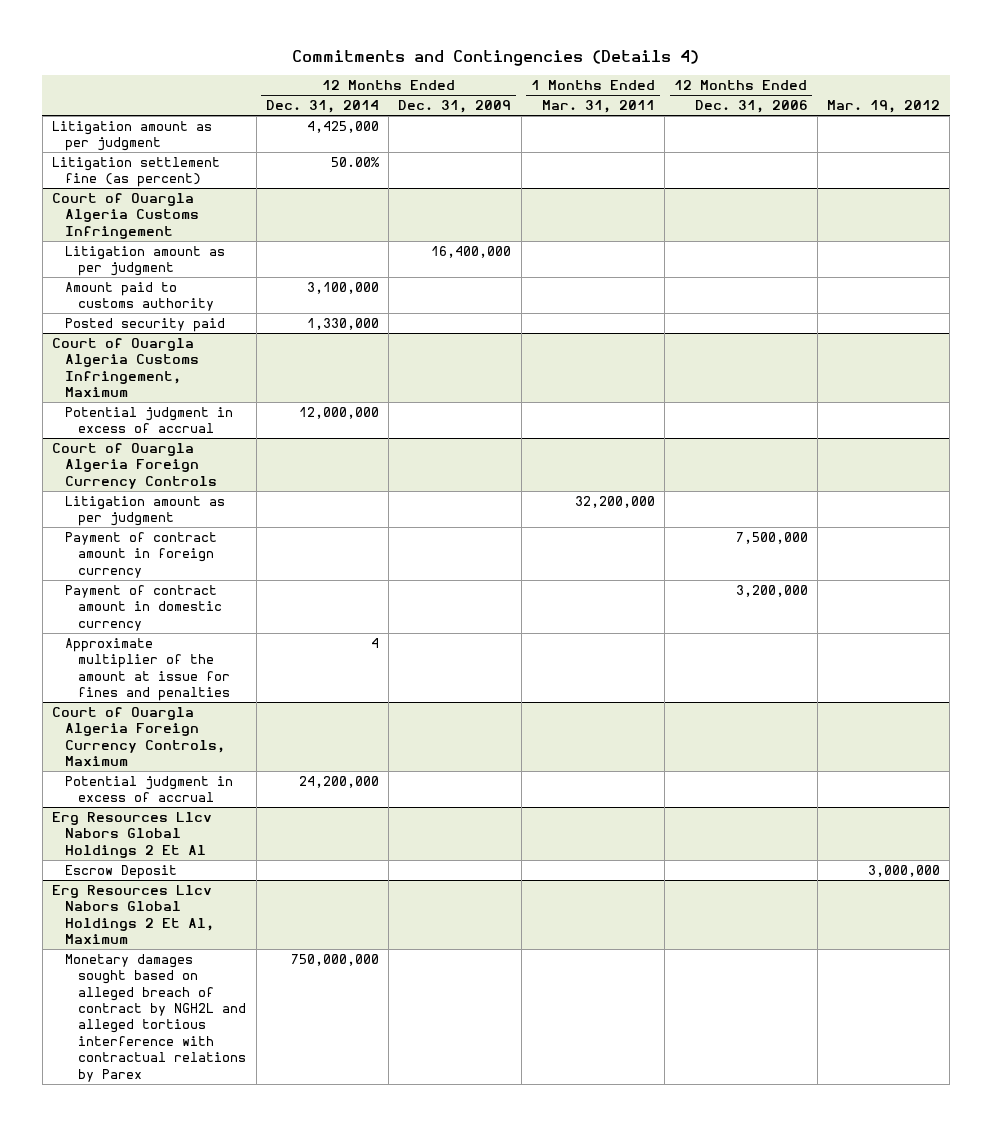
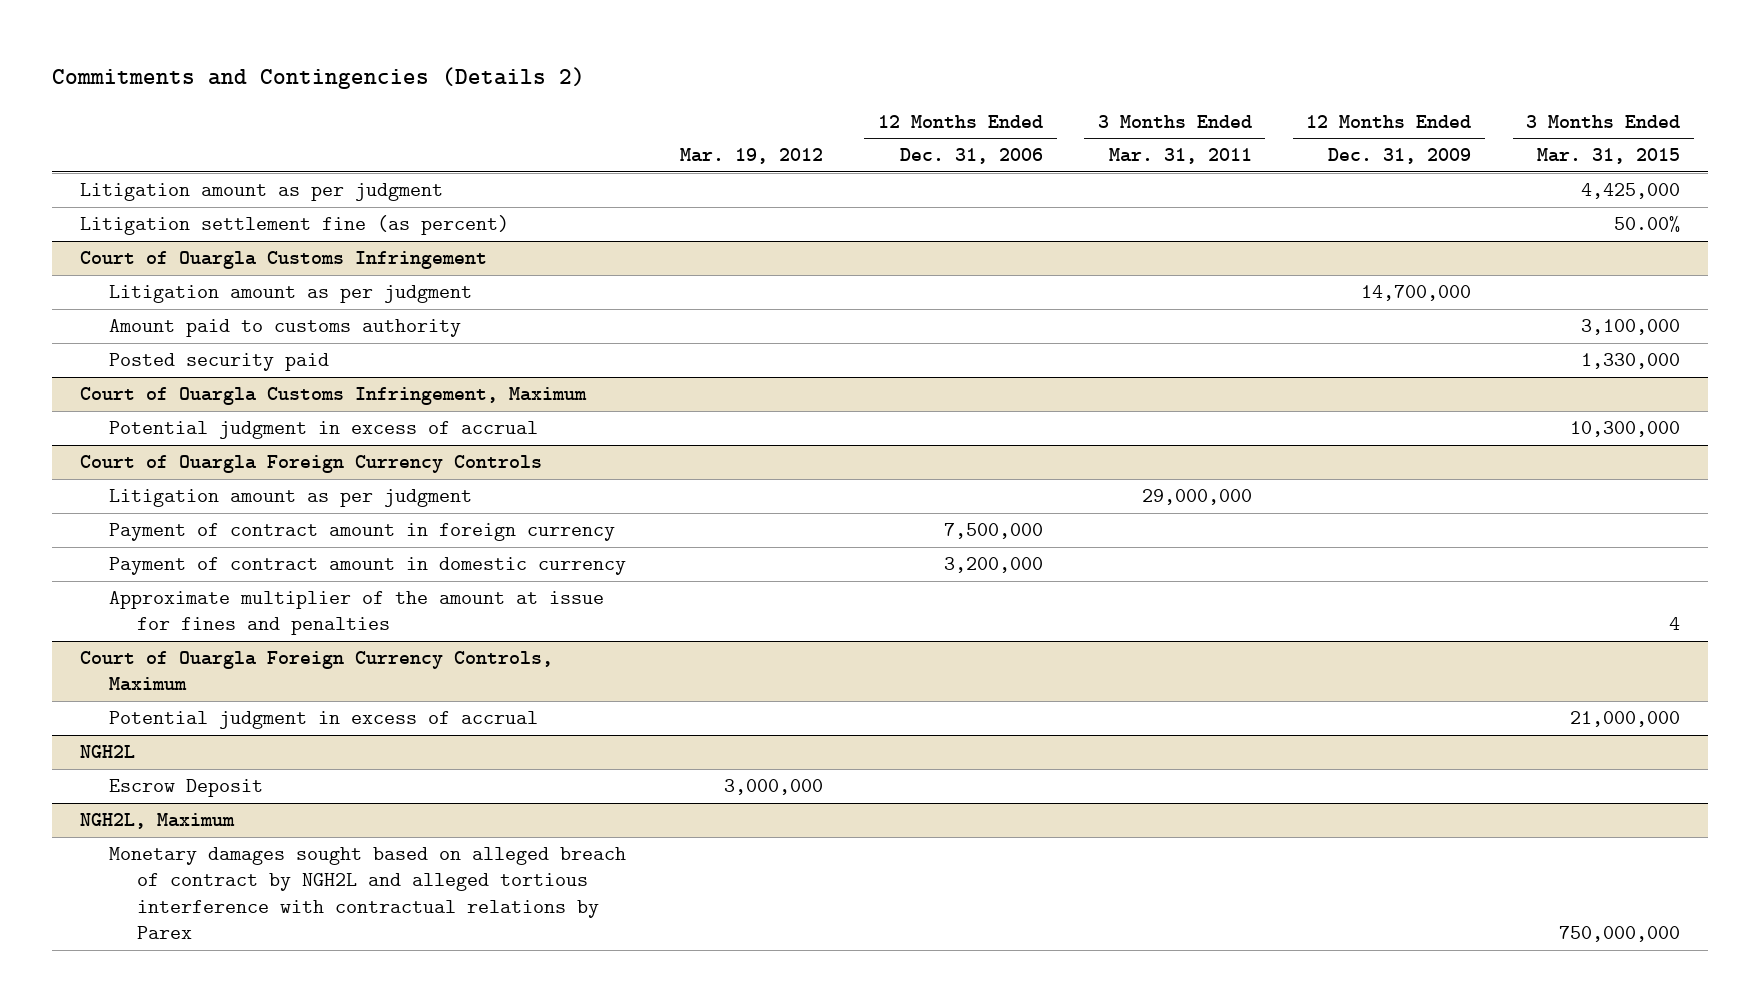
- Commitments and Contingencies (Details 4)
+ Commitments and Contingencies (Details 2)
- | 12 Months Ended Dec. 31, 2014 | 12 Months Ended Dec. 31, 2009 | 1 Months Ended Mar. 31, 2011 | 12 Months Ended Dec. 31, 2006 | Mar. 19, 2012
+ | Mar. 19, 2012 | 12 Months Ended Dec. 31, 2006 | 3 Months Ended Mar. 31, 2011 | 12 Months Ended Dec. 31, 2009 | 3 Months Ended Mar. 31, 2015
- Court of Ouargla Algeria Customs Infringement
- Litigation amount as per judgment | | 16,400,000 | | |
+ Court of Ouargla Customs Infringement
+ Litigation amount as per judgment | | | | 14,700,000 |
- Court of Ouargla Algeria Customs Infringement, Maximum
+ Court of Ouargla Customs Infringement, Maximum
- Court of Ouargla Algeria Foreign Currency Controls
+ Court of Ouargla Foreign Currency Controls
- Court of Ouargla Algeria Foreign Currency Controls, Maximum
+ Court of Ouargla Foreign Currency Controls, Maximum
- Erg Resources Llcv Nabors Global Holdings 2 Et Al
+ NGH2L
- Erg Resources Llcv Nabors Global Holdings 2 Et Al, Maximum
- Monetary damages sought based on alleged breach of contract by NGH2L and alleged tortious interference with contractual relations by Parex | 750,000,000 | | | |
+ NGH2L, Maximum
+ Monetary damages sought based on alleged breach of contract by NGH2L and alleged tortious interference with contractual relations by Parex | | | | | 750,000,000

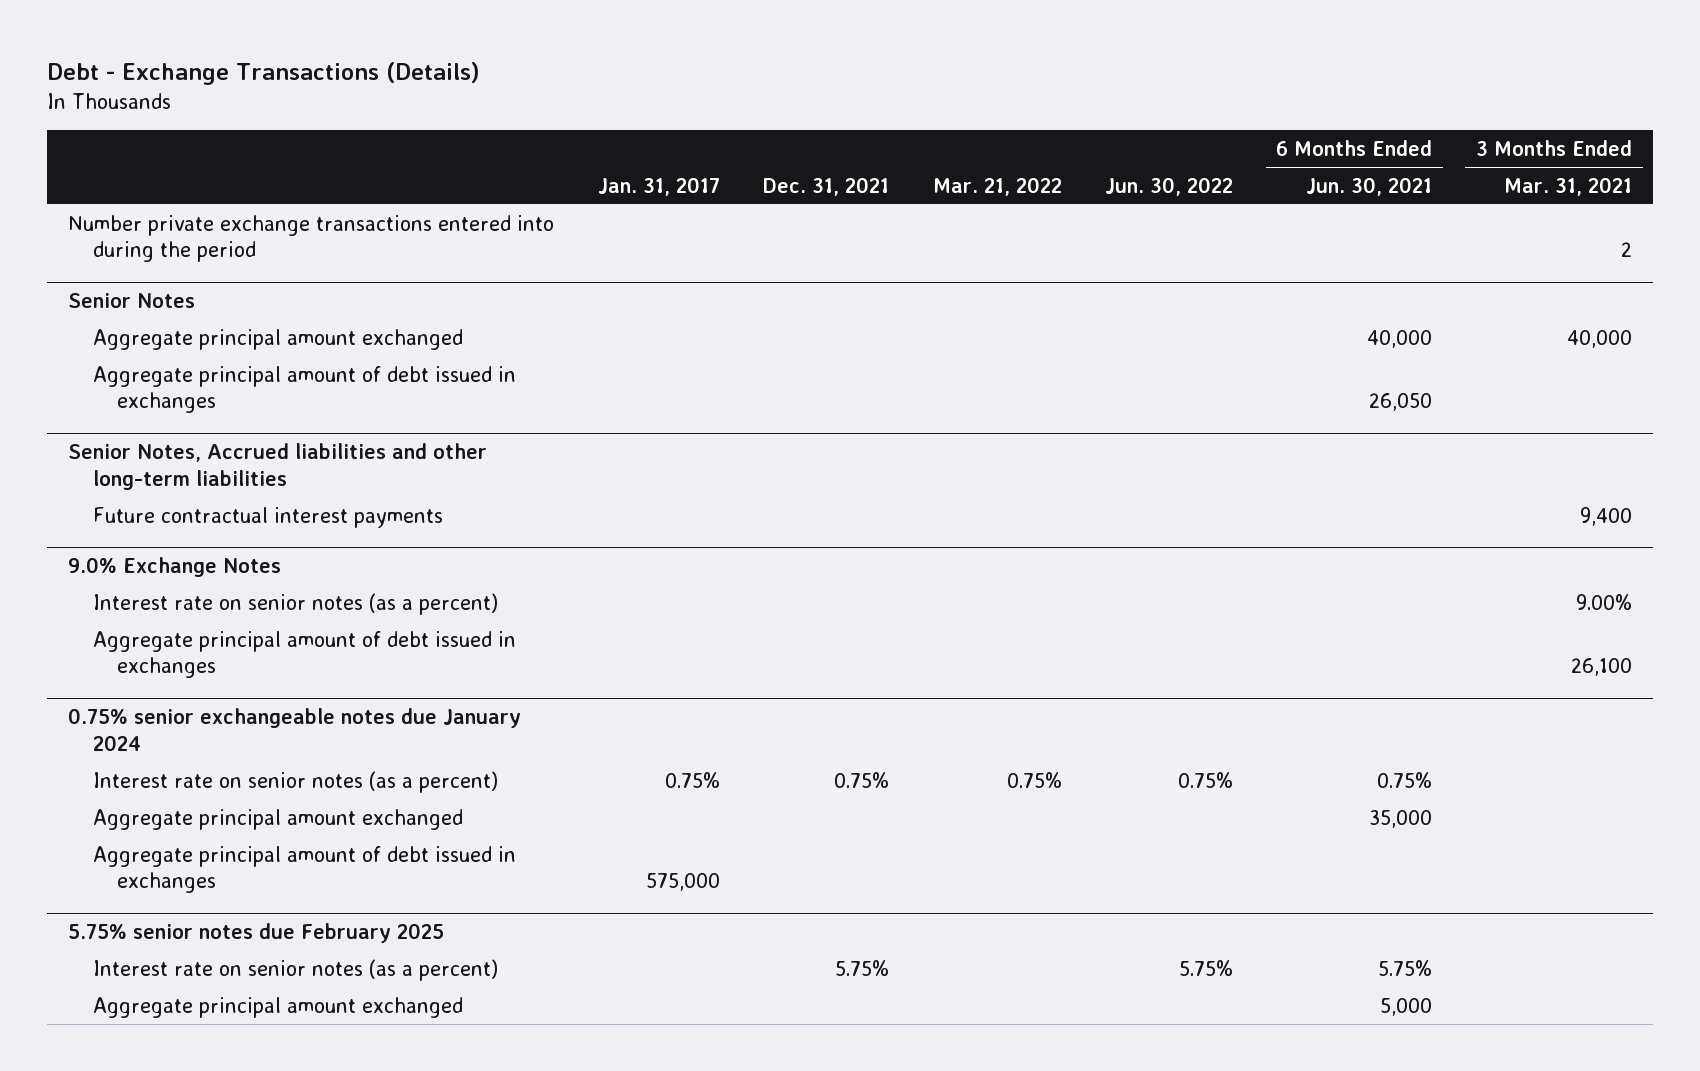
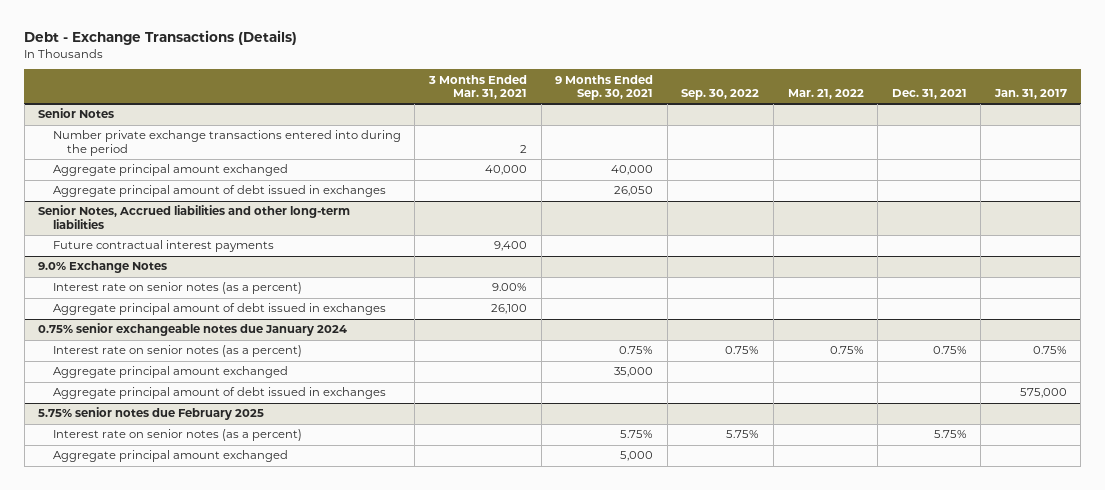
- | Jan. 31, 2017 | Dec. 31, 2021 | Mar. 21, 2022 | Jun. 30, 2022 | 6 Months Ended Jun. 30, 2021 | 3 Months Ended Mar. 31, 2021
+ | 3 Months Ended Mar. 31, 2021 | 9 Months Ended Sep. 30, 2021 | Sep. 30, 2022 | Mar. 21, 2022 | Dec. 31, 2021 | Jan. 31, 2017
- Number private exchange transactions entered into during the period | | | | | | 2
@ Senior Notes
+ Number private exchange transactions entered into during the period | 2 | | | | |

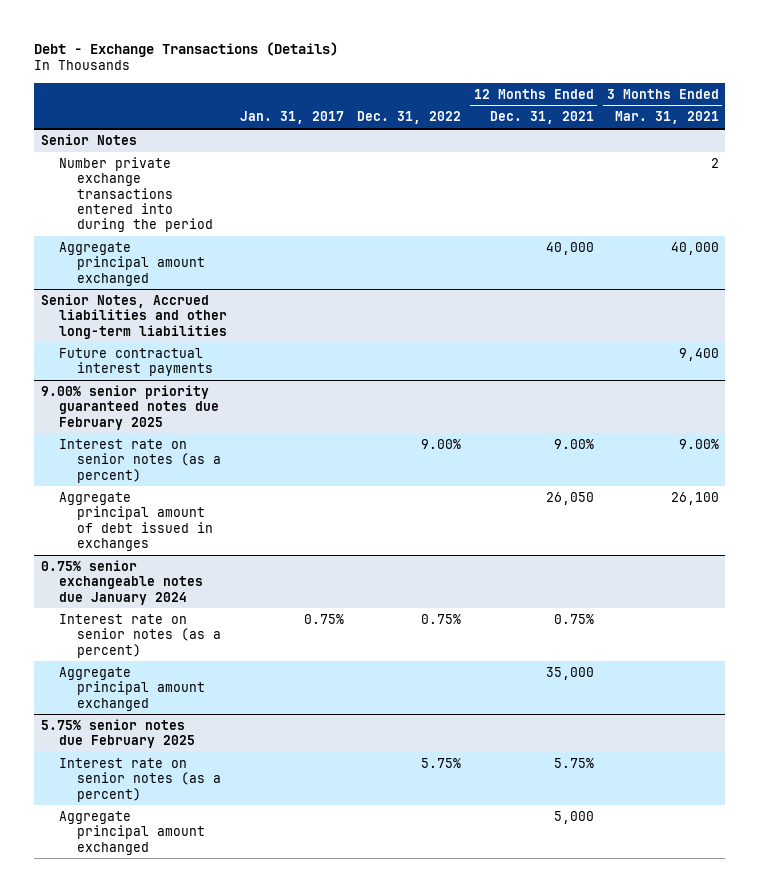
- | 3 Months Ended Mar. 31, 2021 | 9 Months Ended Sep. 30, 2021 | Sep. 30, 2022 | Mar. 21, 2022 | Dec. 31, 2021 | Jan. 31, 2017
+ | Jan. 31, 2017 | Dec. 31, 2022 | 12 Months Ended Dec. 31, 2021 | 3 Months Ended Mar. 31, 2021
@ Senior Notes
- Aggregate principal amount of debt issued in exchanges | | 26,050 | | | |
- 9.0% Exchange Notes
+ 9.00% senior priority guaranteed notes due February 2025
@ 0.75% senior exchangeable notes due January 2024
- Aggregate principal amount of debt issued in exchanges | | | | | | 575,000

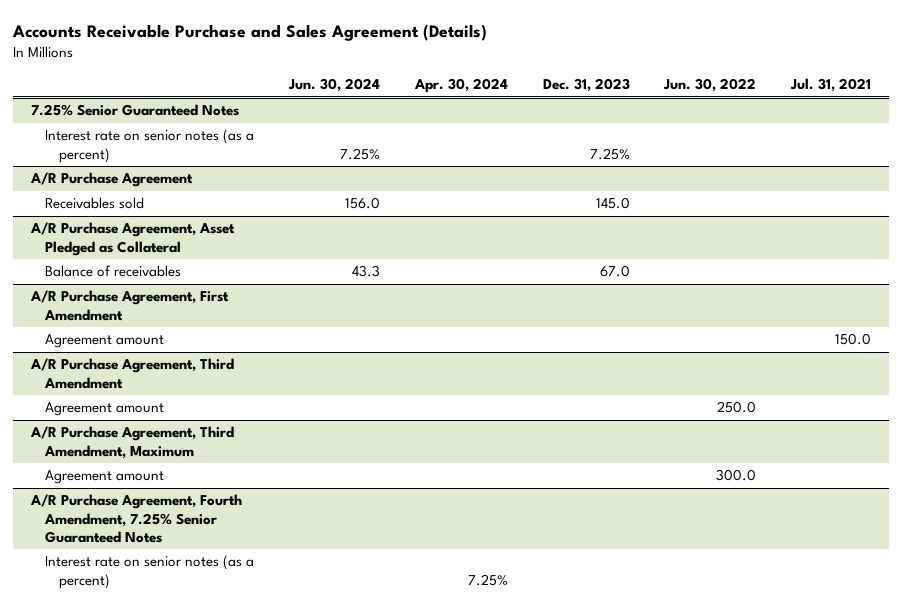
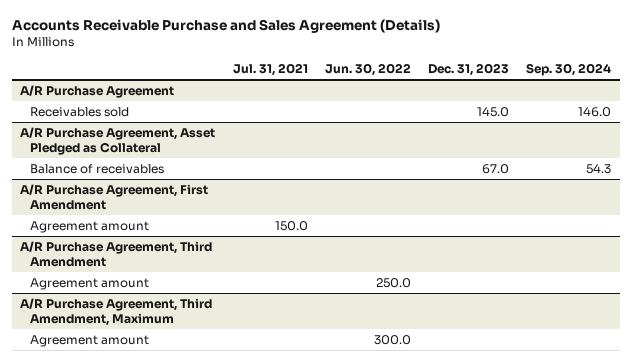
- | Jun. 30, 2024 | Apr. 30, 2024 | Dec. 31, 2023 | Jun. 30, 2022 | Jul. 31, 2021
+ | Jul. 31, 2021 | Jun. 30, 2022 | Dec. 31, 2023 | Sep. 30, 2024
- 7.25% Senior Guaranteed Notes
- Interest rate on senior notes (as a percent) | 7.25% | | 7.25% | |
- A/R Purchase Agreement, Fourth Amendment, 7.25% Senior Guaranteed Notes
- Interest rate on senior notes (as a percent) | | 7.25% | | |

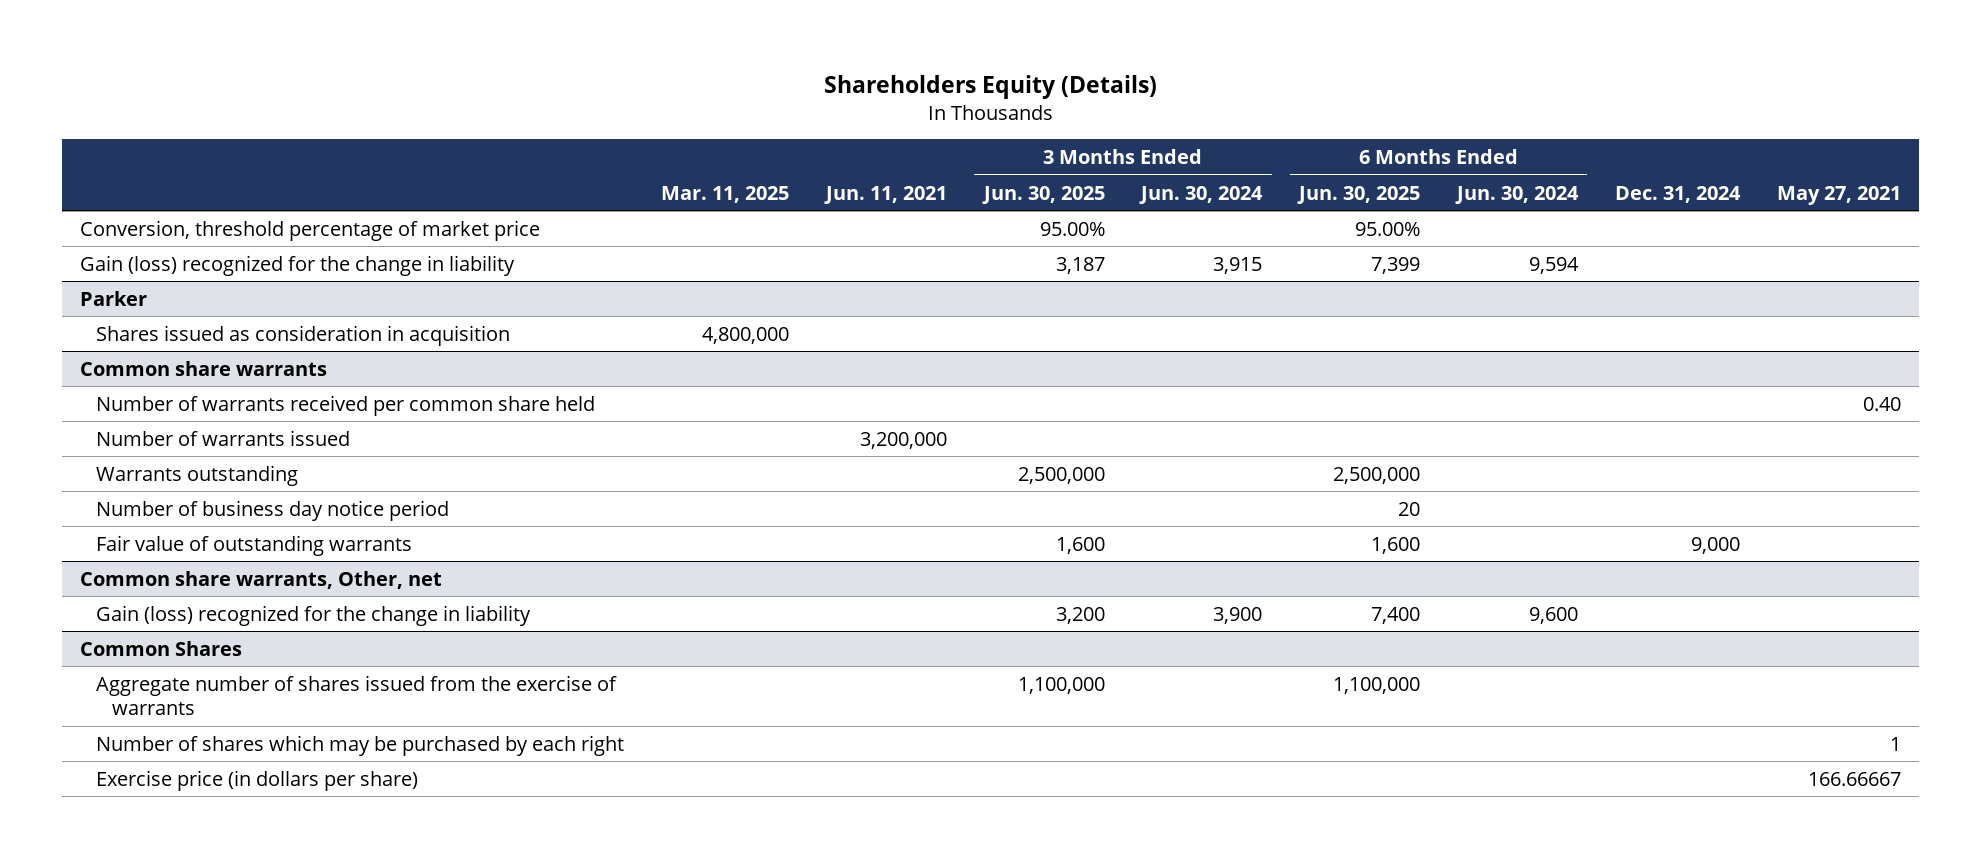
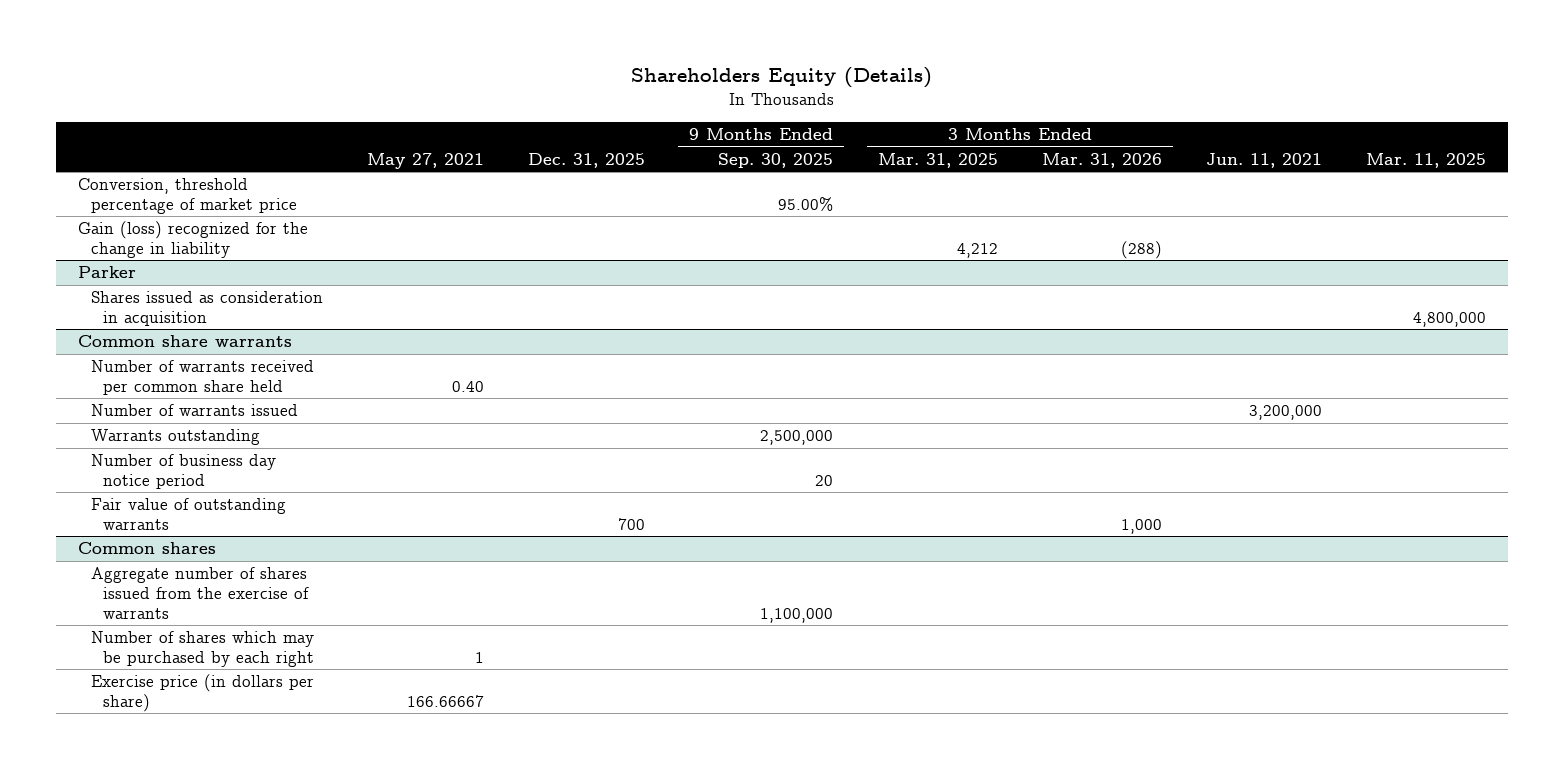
- | Mar. 11, 2025 | Jun. 11, 2021 | 3 Months Ended Jun. 30, 2025 | 3 Months Ended Jun. 30, 2024 | 6 Months Ended Jun. 30, 2025 | 6 Months Ended Jun. 30, 2024 | Dec. 31, 2024 | May 27, 2021
+ | May 27, 2021 | Dec. 31, 2025 | 9 Months Ended Sep. 30, 2025 | 3 Months Ended Mar. 31, 2025 | 3 Months Ended Mar. 31, 2026 | Jun. 11, 2021 | Mar. 11, 2025
- Common share warrants, Other, net
- Gain (loss) recognized for the change in liability | | | 3,200 | 3,900 | 7,400 | 9,600 | |
- Common Shares
+ Common shares

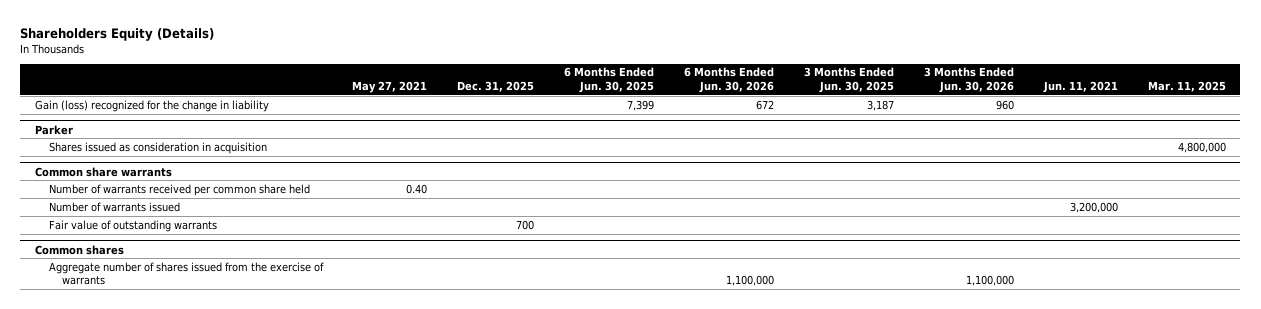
- | May 27, 2021 | Dec. 31, 2025 | 9 Months Ended Sep. 30, 2025 | 3 Months Ended Mar. 31, 2025 | 3 Months Ended Mar. 31, 2026 | Jun. 11, 2021 | Mar. 11, 2025
+ | May 27, 2021 | Dec. 31, 2025 | 6 Months Ended Jun. 30, 2025 | 6 Months Ended Jun. 30, 2026 | 3 Months Ended Jun. 30, 2025 | 3 Months Ended Jun. 30, 2026 | Jun. 11, 2021 | Mar. 11, 2025
- Conversion, threshold percentage of market price | | | 95.00% | | | |
@ Common share warrants
- Warrants outstanding | | | 2,500,000 | | | |
- Number of business day notice period | | | 20 | | | |
@ Common shares
- Number of shares which may be purchased by each right | 1 | | | | | |
- Exercise price (in dollars per share) | 166.66667 | | | | | |

